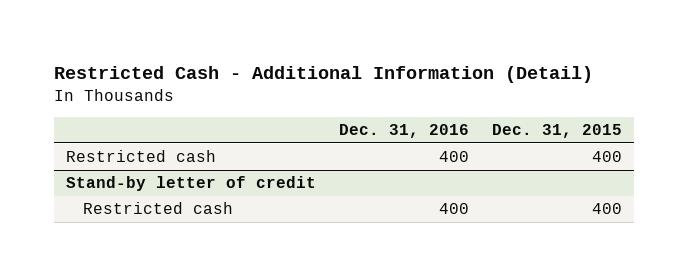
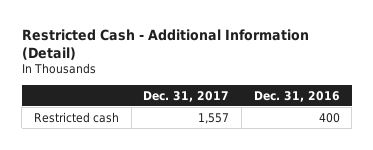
- | Dec. 31, 2016 | Dec. 31, 2015
+ | Dec. 31, 2017 | Dec. 31, 2016
- Stand-by letter of credit
- Restricted cash | 400 | 400

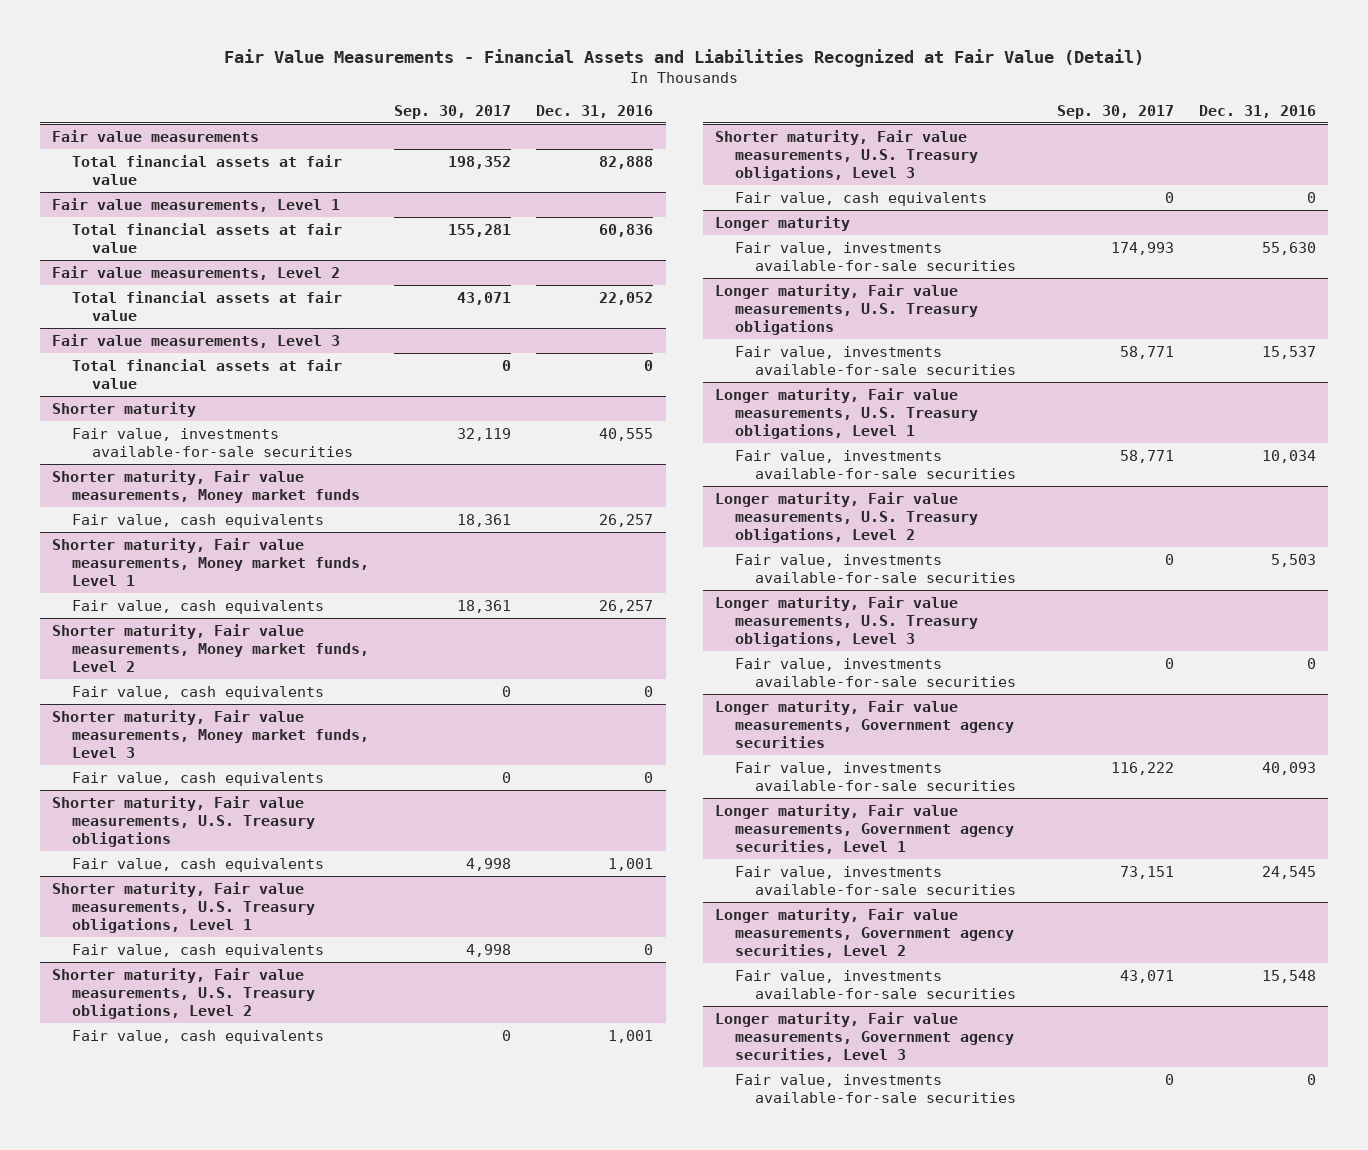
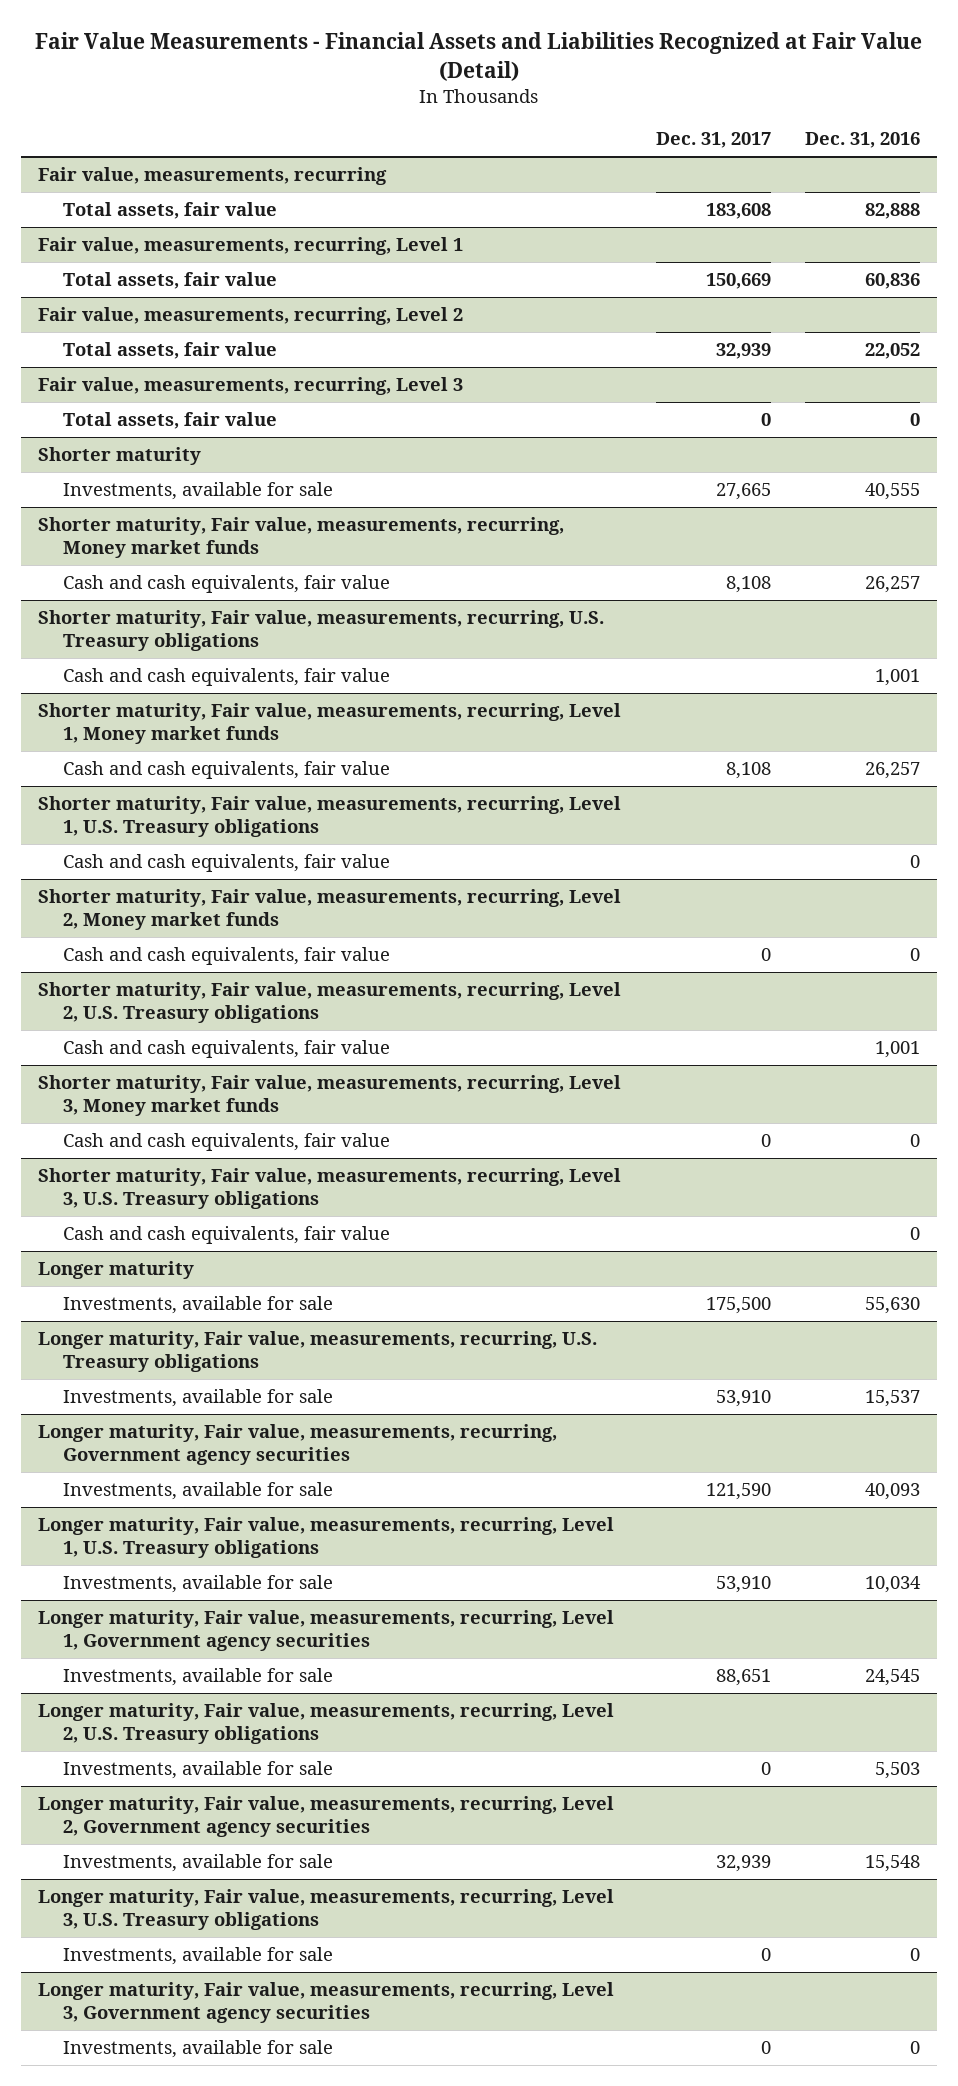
- | Sep. 30, 2017 | Dec. 31, 2016
+ | Dec. 31, 2017 | Dec. 31, 2016
- Fair value measurements
- Total financial assets at fair value | 198,352 | 82,888
- Fair value measurements, Level 1
- Total financial assets at fair value | 155,281 | 60,836
- Fair value measurements, Level 2
- Total financial assets at fair value | 43,071 | 22,052
- Fair value measurements, Level 3
- Total financial assets at fair value | 0 | 0
+ Fair value, measurements, recurring
+ Total assets, fair value | 183,608 | 82,888
+ Fair value, measurements, recurring, Level 1
+ Total assets, fair value | 150,669 | 60,836
+ Fair value, measurements, recurring, Level 2
+ Total assets, fair value | 32,939 | 22,052
+ Fair value, measurements, recurring, Level 3
+ Total assets, fair value | 0 | 0
@ Shorter maturity
- Fair value, investments available-for-sale securities | 32,119 | 40,555
- Shorter maturity, Fair value measurements, Money market funds
- Fair value, cash equivalents | 18,361 | 26,257
- Shorter maturity, Fair value measurements, Money market funds, Level 1
- Fair value, cash equivalents | 18,361 | 26,257
- Shorter maturity, Fair value measurements, Money market funds, Level 2
- Fair value, cash equivalents | 0 | 0
- Shorter maturity, Fair value measurements, Money market funds, Level 3
- Fair value, cash equivalents | 0 | 0
- Shorter maturity, Fair value measurements, U.S. Treasury obligations
- Fair value, cash equivalents | 4,998 | 1,001
- Shorter maturity, Fair value measurements, U.S. Treasury obligations, Level 1
- Fair value, cash equivalents | 4,998 | 0
- Shorter maturity, Fair value measurements, U.S. Treasury obligations, Level 2
- Fair value, cash equivalents | 0 | 1,001
- Shorter maturity, Fair value measurements, U.S. Treasury obligations, Level 3
- Fair value, cash equivalents | 0 | 0
@ Shorter maturity
+ Investments, available for sale | 27,665 | 40,555
+ Shorter maturity, Fair value, measurements, recurring, Money market funds
+ Cash and cash equivalents, fair value | 8,108 | 26,257
+ Shorter maturity, Fair value, measurements, recurring, U.S. Treasury obligations
+ Cash and cash equivalents, fair value | | 1,001
+ Shorter maturity, Fair value, measurements, recurring, Level 1, Money market funds
+ Cash and cash equivalents, fair value | 8,108 | 26,257
+ Shorter maturity, Fair value, measurements, recurring, Level 1, U.S. Treasury obligations
+ Cash and cash equivalents, fair value | | 0
+ Shorter maturity, Fair value, measurements, recurring, Level 2, Money market funds
+ Cash and cash equivalents, fair value | 0 | 0
+ Shorter maturity, Fair value, measurements, recurring, Level 2, U.S. Treasury obligations
+ Cash and cash equivalents, fair value | | 1,001
+ Shorter maturity, Fair value, measurements, recurring, Level 3, Money market funds
+ Cash and cash equivalents, fair value | 0 | 0
+ Shorter maturity, Fair value, measurements, recurring, Level 3, U.S. Treasury obligations
+ Cash and cash equivalents, fair value | | 0
@ Longer maturity
- Fair value, investments available-for-sale securities | 174,993 | 55,630
- Longer maturity, Fair value measurements, U.S. Treasury obligations
- Fair value, investments available-for-sale securities | 58,771 | 15,537
- Longer maturity, Fair value measurements, U.S. Treasury obligations, Level 1
- Fair value, investments available-for-sale securities | 58,771 | 10,034
- Longer maturity, Fair value measurements, U.S. Treasury obligations, Level 2
- Fair value, investments available-for-sale securities | 0 | 5,503
- Longer maturity, Fair value measurements, U.S. Treasury obligations, Level 3
- Fair value, investments available-for-sale securities | 0 | 0
- Longer maturity, Fair value measurements, Government agency securities
- Fair value, investments available-for-sale securities | 116,222 | 40,093
- Longer maturity, Fair value measurements, Government agency securities, Level 1
- Fair value, investments available-for-sale securities | 73,151 | 24,545
- Longer maturity, Fair value measurements, Government agency securities, Level 2
- Fair value, investments available-for-sale securities | 43,071 | 15,548
- Longer maturity, Fair value measurements, Government agency securities, Level 3
- Fair value, investments available-for-sale securities | 0 | 0
@ Longer maturity
+ Investments, available for sale | 175,500 | 55,630
+ Longer maturity, Fair value, measurements, recurring, U.S. Treasury obligations
+ Investments, available for sale | 53,910 | 15,537
+ Longer maturity, Fair value, measurements, recurring, Government agency securities
+ Investments, available for sale | 121,590 | 40,093
+ Longer maturity, Fair value, measurements, recurring, Level 1, U.S. Treasury obligations
+ Investments, available for sale | 53,910 | 10,034
+ Longer maturity, Fair value, measurements, recurring, Level 1, Government agency securities
+ Investments, available for sale | 88,651 | 24,545
+ Longer maturity, Fair value, measurements, recurring, Level 2, U.S. Treasury obligations
+ Investments, available for sale | 0 | 5,503
+ Longer maturity, Fair value, measurements, recurring, Level 2, Government agency securities
+ Investments, available for sale | 32,939 | 15,548
+ Longer maturity, Fair value, measurements, recurring, Level 3, U.S. Treasury obligations
+ Investments, available for sale | 0 | 0
+ Longer maturity, Fair value, measurements, recurring, Level 3, Government agency securities
+ Investments, available for sale | 0 | 0

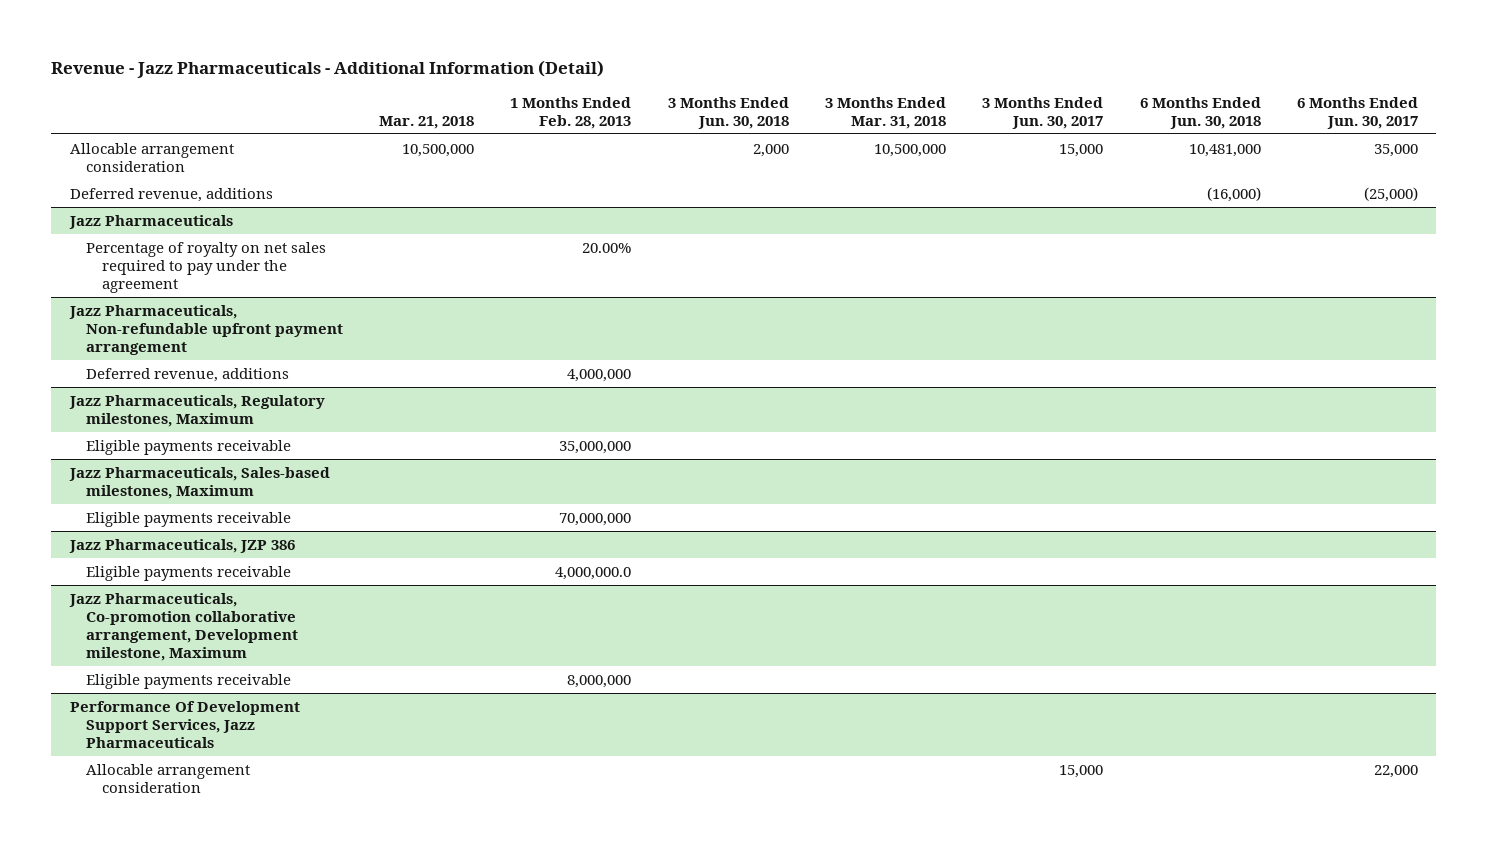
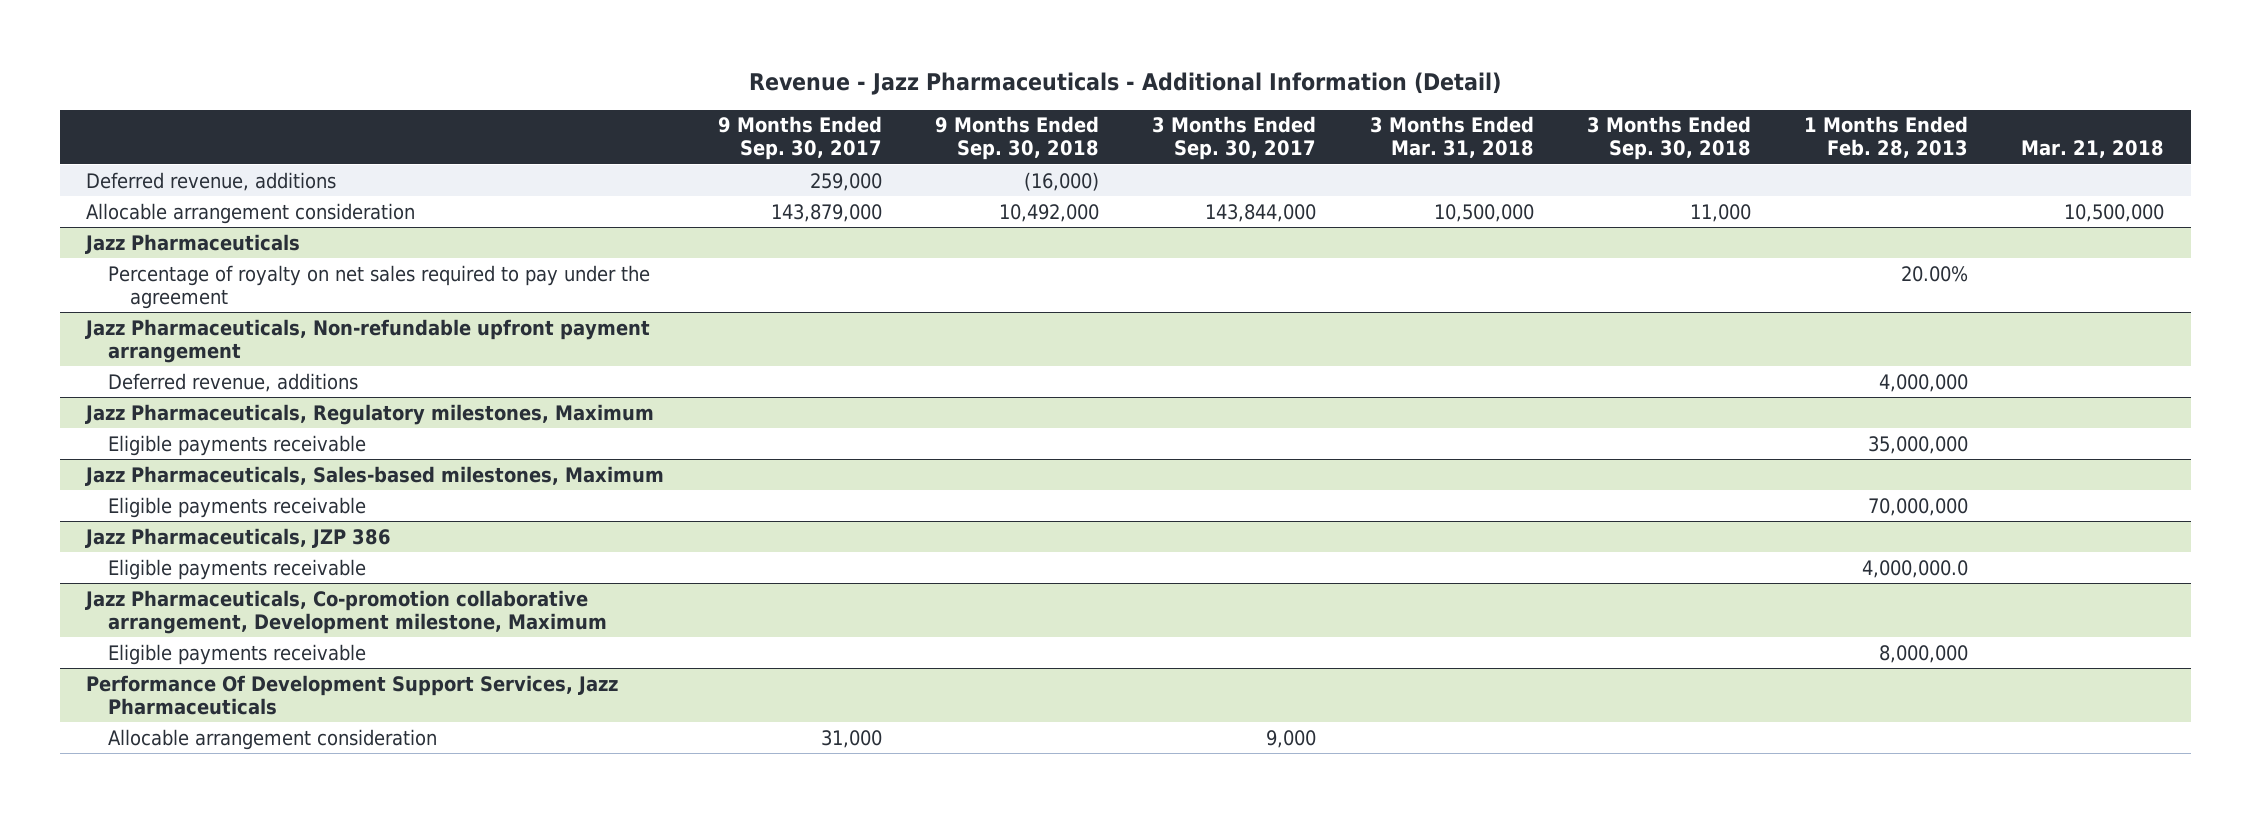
- | Mar. 21, 2018 | 1 Months Ended Feb. 28, 2013 | 3 Months Ended Jun. 30, 2018 | 3 Months Ended Mar. 31, 2018 | 3 Months Ended Jun. 30, 2017 | 6 Months Ended Jun. 30, 2018 | 6 Months Ended Jun. 30, 2017
+ | 9 Months Ended Sep. 30, 2017 | 9 Months Ended Sep. 30, 2018 | 3 Months Ended Sep. 30, 2017 | 3 Months Ended Mar. 31, 2018 | 3 Months Ended Sep. 30, 2018 | 1 Months Ended Feb. 28, 2013 | Mar. 21, 2018
moved down: Allocable arrangement consideration | 143,879,000 | 10,492,000 | 143,844,000 | 10,500,000 | 11,000 | | 10,500,000

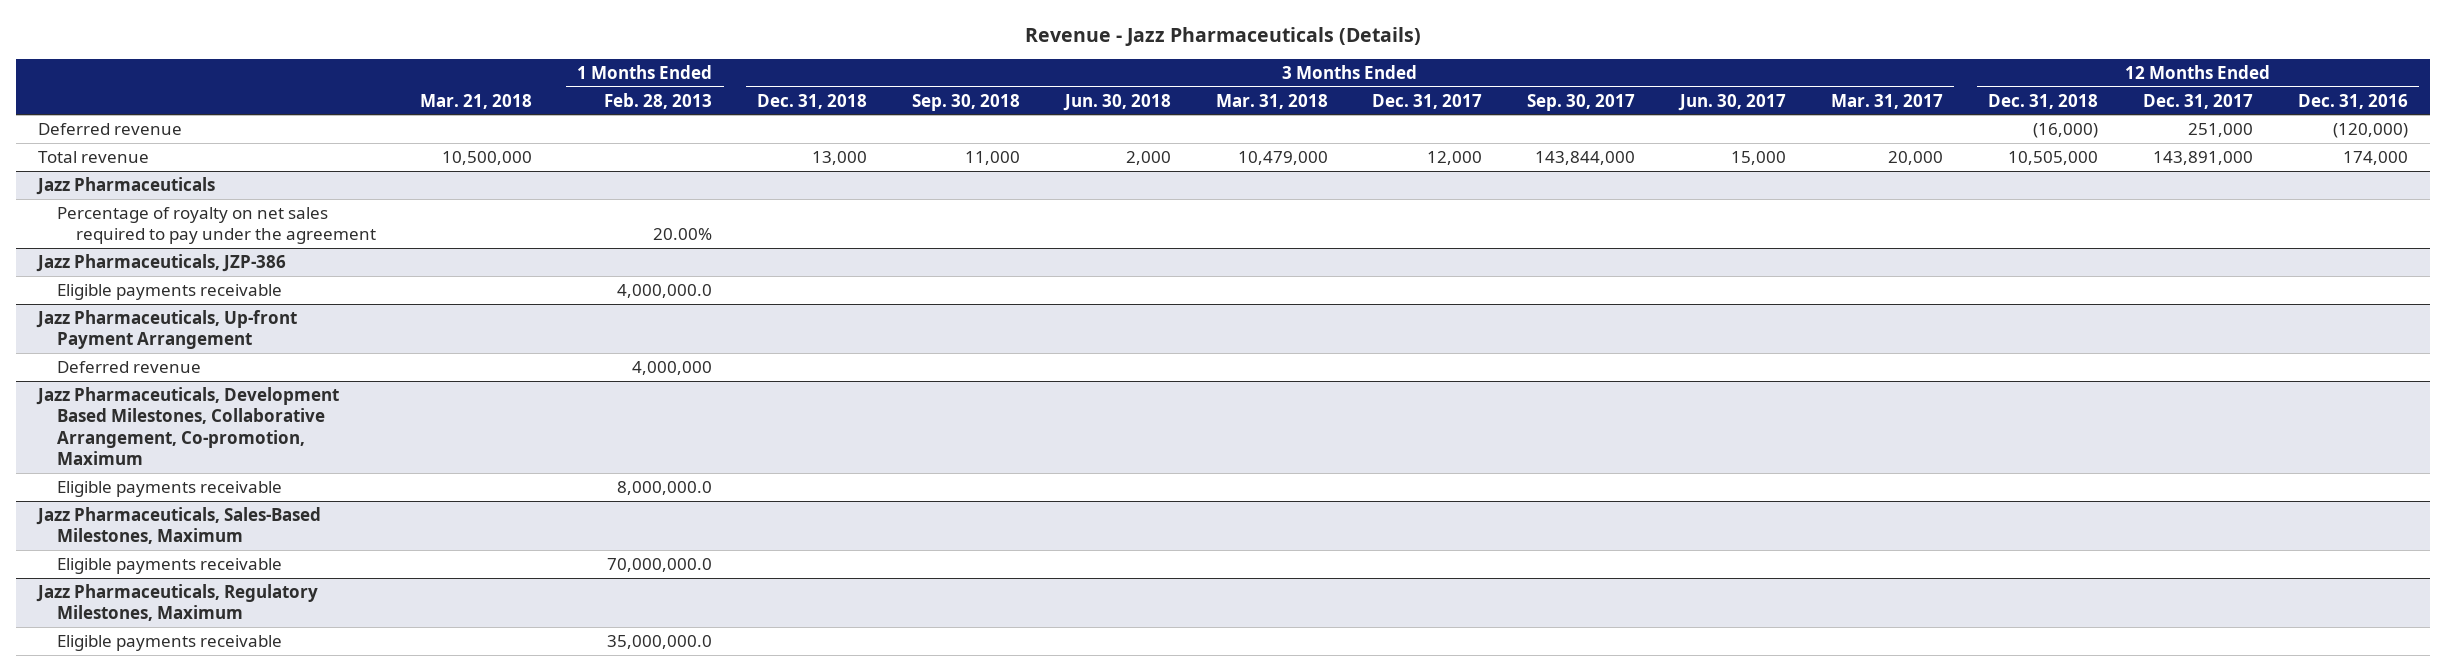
- Revenue - Jazz Pharmaceuticals - Additional Information (Detail)
+ Revenue - Jazz Pharmaceuticals (Details)
- | 9 Months Ended Sep. 30, 2017 | 9 Months Ended Sep. 30, 2018 | 3 Months Ended Sep. 30, 2017 | 3 Months Ended Mar. 31, 2018 | 3 Months Ended Sep. 30, 2018 | 1 Months Ended Feb. 28, 2013 | Mar. 21, 2018
+ | Mar. 21, 2018 | 1 Months Ended Feb. 28, 2013 | 3 Months Ended Dec. 31, 2018 | 3 Months Ended Sep. 30, 2018 | 3 Months Ended Jun. 30, 2018 | 3 Months Ended Mar. 31, 2018 | 3 Months Ended Dec. 31, 2017 | 3 Months Ended Sep. 30, 2017 | 3 Months Ended Jun. 30, 2017 | 3 Months Ended Mar. 31, 2017 | 12 Months Ended Dec. 31, 2018 | 12 Months Ended Dec. 31, 2017 | 12 Months Ended Dec. 31, 2016
- Deferred revenue, additions | 259,000 | (16,000) | | | | |
- Allocable arrangement consideration | 143,879,000 | 10,492,000 | 143,844,000 | 10,500,000 | 11,000 | | 10,500,000
+ Deferred revenue | | | | | | | | | | | (16,000) | 251,000 | (120,000)
+ Total revenue | 10,500,000 | | 13,000 | 11,000 | 2,000 | 10,479,000 | 12,000 | 143,844,000 | 15,000 | 20,000 | 10,505,000 | 143,891,000 | 174,000
- Jazz Pharmaceuticals, Non-refundable upfront payment arrangement
- Deferred revenue, additions | | | | | | 4,000,000 |
- Jazz Pharmaceuticals, Regulatory milestones, Maximum
- Eligible payments receivable | | | | | | 35,000,000 |
- Jazz Pharmaceuticals, Sales-based milestones, Maximum
- Eligible payments receivable | | | | | | 70,000,000 |
- Jazz Pharmaceuticals, JZP 386
+ Jazz Pharmaceuticals, JZP-386
- Jazz Pharmaceuticals, Co-promotion collaborative arrangement, Development milestone, Maximum
- Eligible payments receivable | | | | | | 8,000,000 |
- Performance Of Development Support Services, Jazz Pharmaceuticals
- Allocable arrangement consideration | 31,000 | | 9,000 | | | |
+ Jazz Pharmaceuticals, Up-front Payment Arrangement
+ Deferred revenue | | 4,000,000 | | | | | | | | | | |
+ Jazz Pharmaceuticals, Development Based Milestones, Collaborative Arrangement, Co-promotion, Maximum
+ Eligible payments receivable | | 8,000,000.0 | | | | | | | | | | |
+ Jazz Pharmaceuticals, Sales-Based Milestones, Maximum
+ Eligible payments receivable | | 70,000,000.0 | | | | | | | | | | |
+ Jazz Pharmaceuticals, Regulatory Milestones, Maximum
+ Eligible payments receivable | | 35,000,000.0 | | | | | | | | | | |

